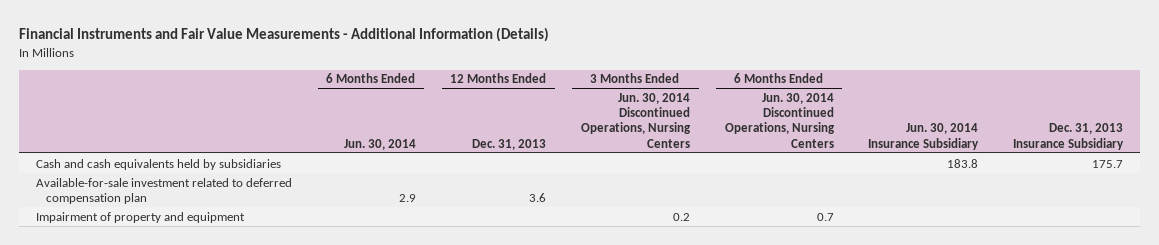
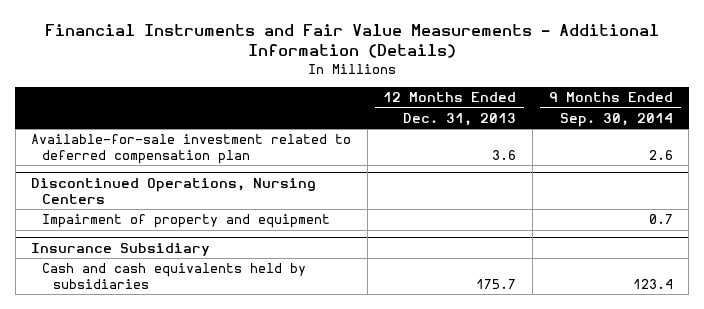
- | 6 Months Ended Jun. 30, 2014 | 12 Months Ended Dec. 31, 2013 | 3 Months Ended Jun. 30, 2014 Discontinued Operations, Nursing Centers | 6 Months Ended Jun. 30, 2014 Discontinued Operations, Nursing Centers | Jun. 30, 2014 Insurance Subsidiary | Dec. 31, 2013 Insurance Subsidiary
+ | 12 Months Ended Dec. 31, 2013 | 9 Months Ended Sep. 30, 2014
- Cash and cash equivalents held by subsidiaries | | | | | 183.8 | 175.7
- Impairment of property and equipment | | | 0.2 | 0.7 | |
+ Discontinued Operations, Nursing Centers
+ Impairment of property and equipment | | 0.7
+ Insurance Subsidiary
+ Cash and cash equivalents held by subsidiaries | 175.7 | 123.4

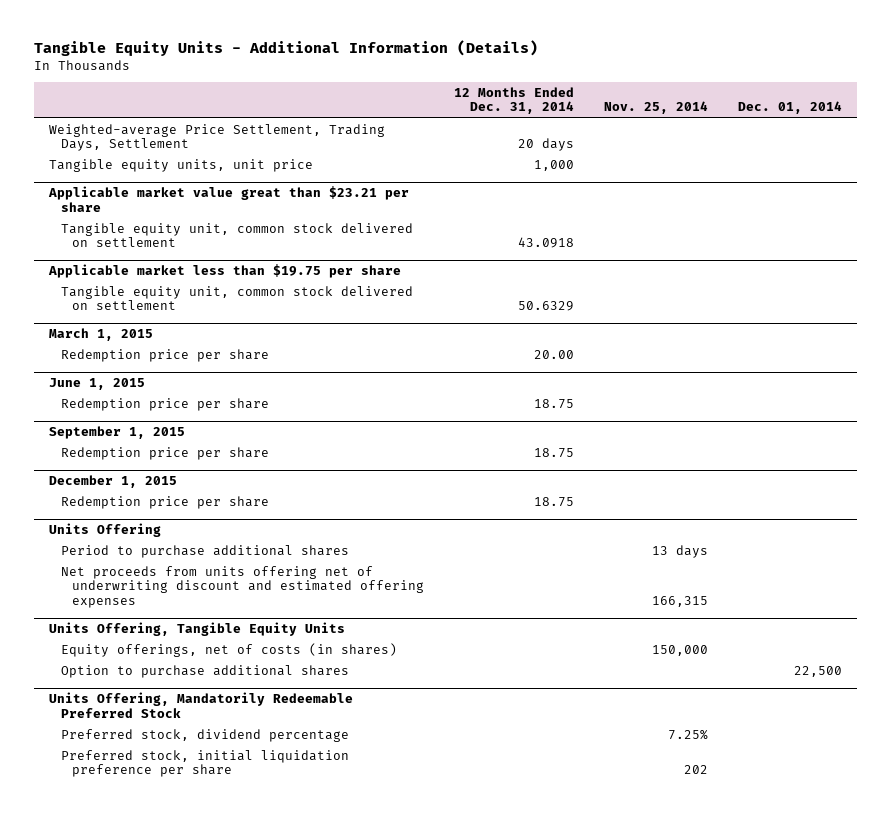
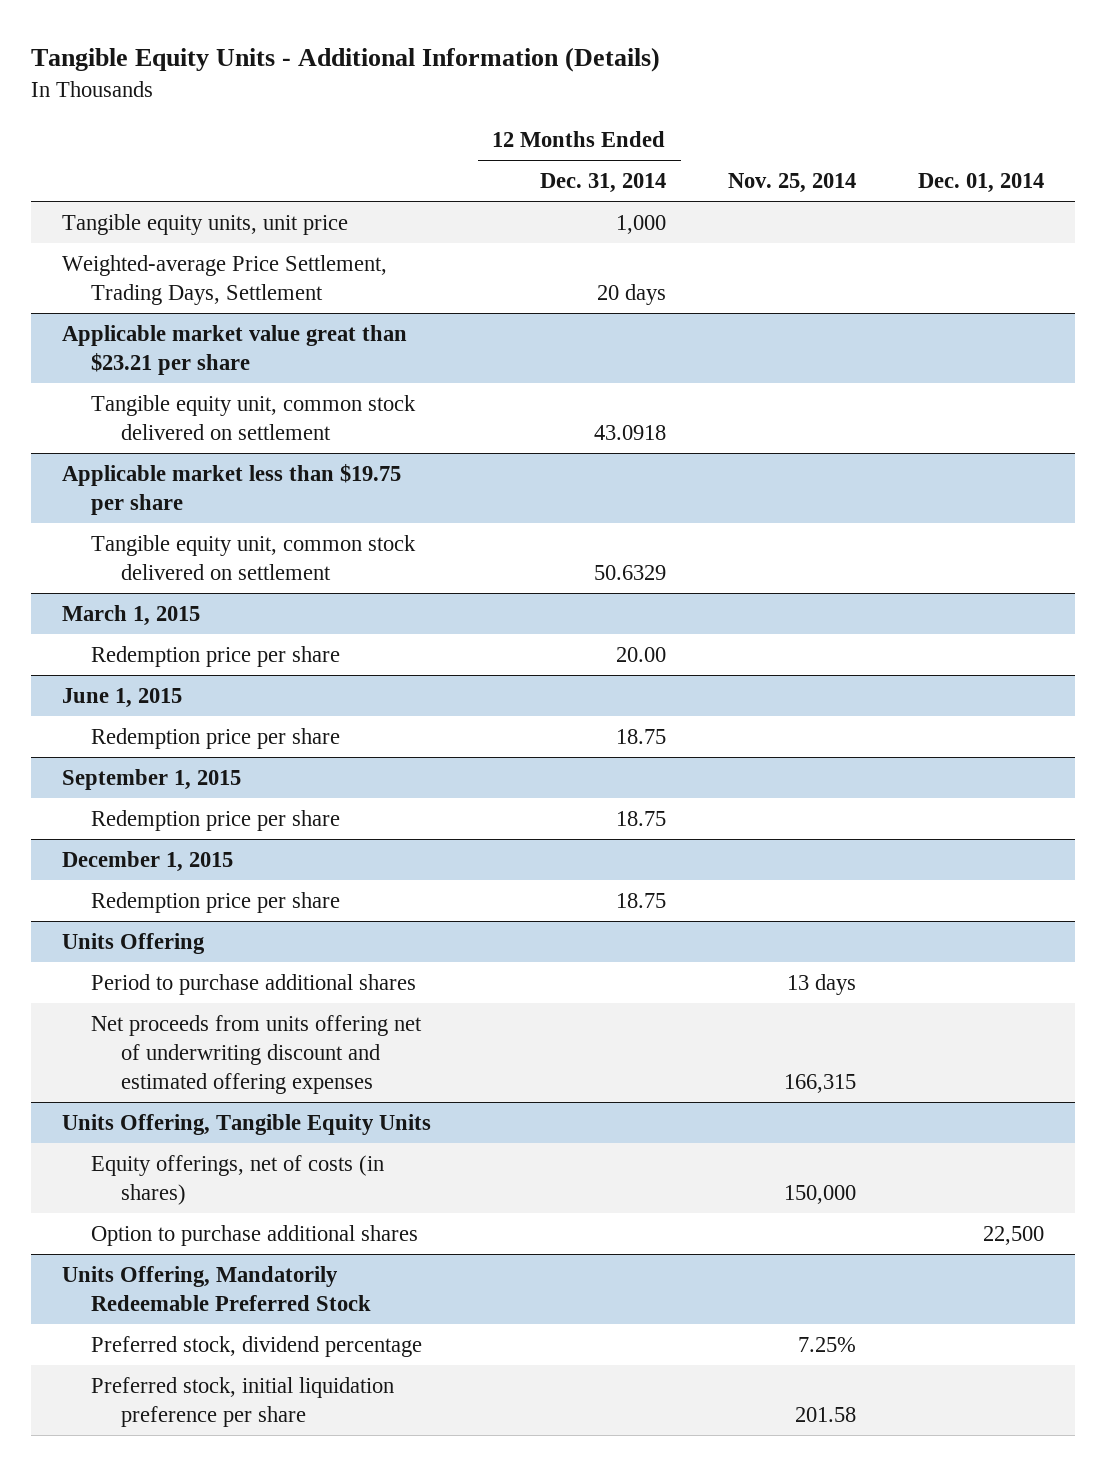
moved down: Weighted-average Price Settlement, Trading Days, Settlement | 20 days | |
@ Units Offering, Mandatorily Redeemable Preferred Stock
- Preferred stock, initial liquidation preference per share | | 202 |
+ Preferred stock, initial liquidation preference per share | | 201.58 |

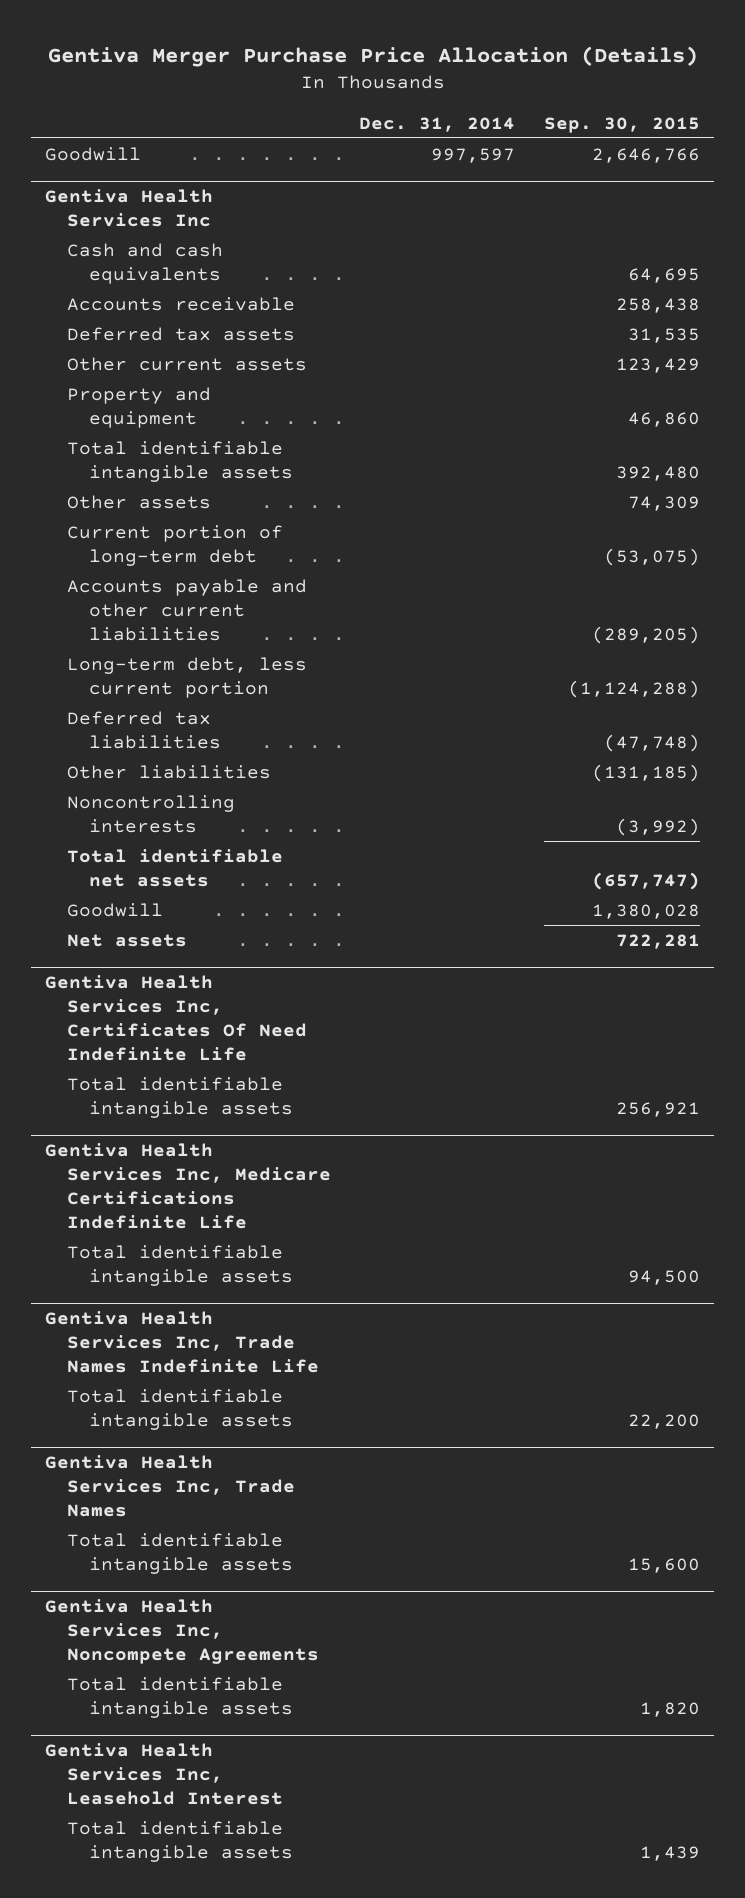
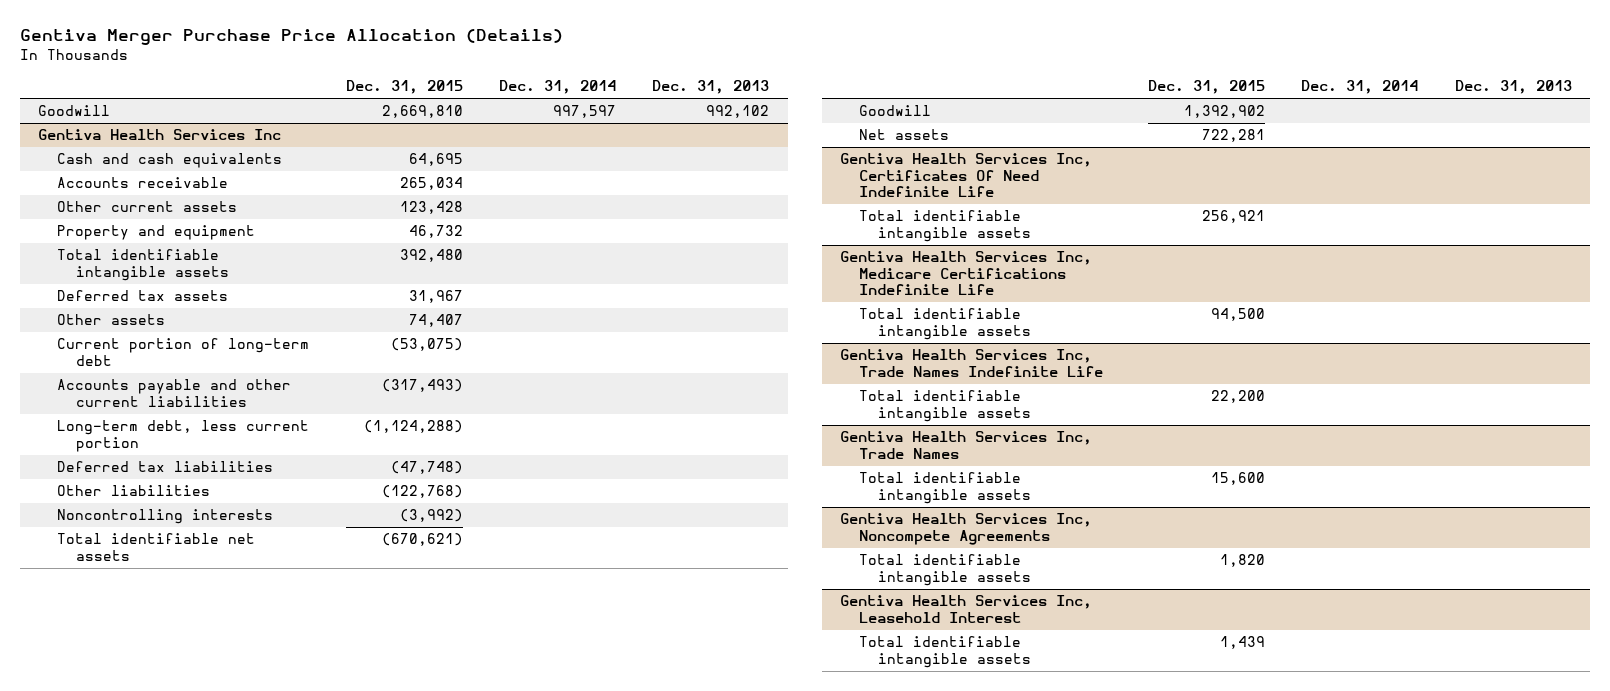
- | Dec. 31, 2014 | Sep. 30, 2015
+ | Dec. 31, 2015 | Dec. 31, 2014 | Dec. 31, 2013
@ Gentiva Health Services Inc
moved down: Deferred tax assets | 31,967 | |

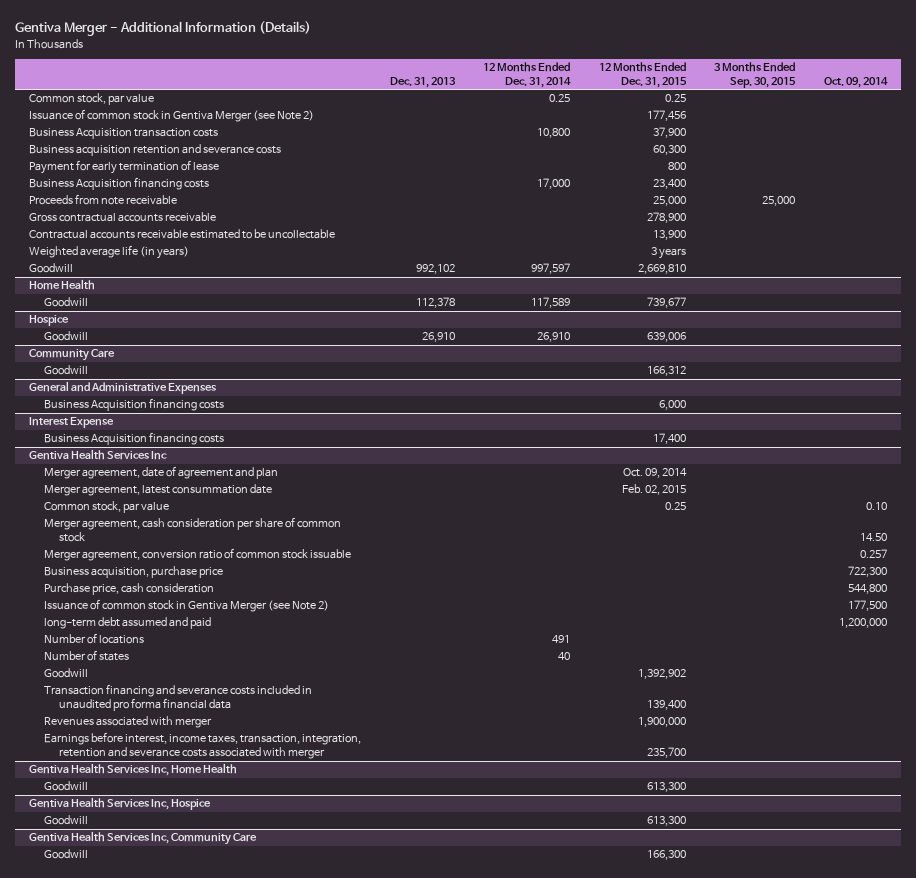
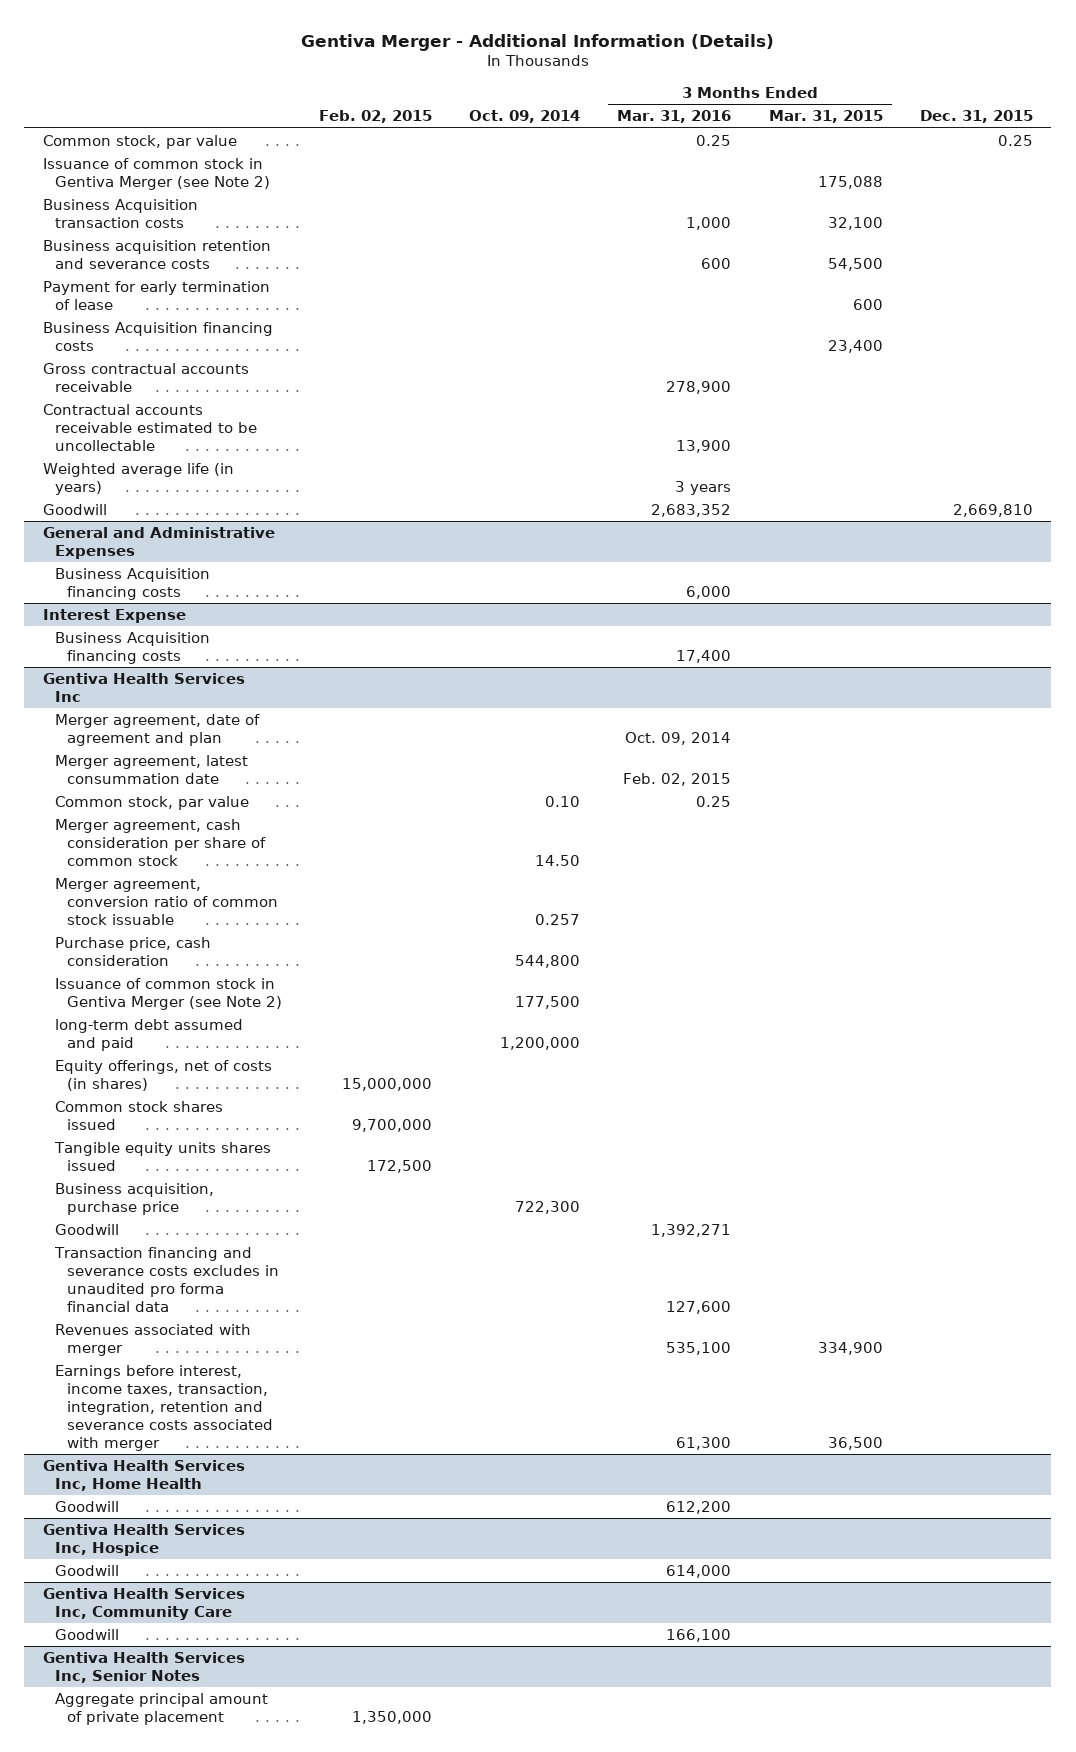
- | Dec. 31, 2013 | 12 Months Ended Dec. 31, 2014 | 12 Months Ended Dec. 31, 2015 | 3 Months Ended Sep. 30, 2015 | Oct. 09, 2014
+ | Feb. 02, 2015 | Oct. 09, 2014 | 3 Months Ended Mar. 31, 2016 | 3 Months Ended Mar. 31, 2015 | Dec. 31, 2015
- Proceeds from note receivable | | | 25,000 | 25,000 |
- Home Health
- Goodwill | 112,378 | 117,589 | 739,677 | |
- Hospice
- Goodwill | 26,910 | 26,910 | 639,006 | |
- Community Care
- Goodwill | | | 166,312 | |
@ Gentiva Health Services Inc
- Number of locations | | 491 | | |
- Number of states | | 40 | | |
+ Equity offerings, net of costs (in shares) | 15,000,000 | | | |
+ Common stock shares issued | 9,700,000 | | | |
+ Tangible equity units shares issued | 172,500 | | | |
moved down: Business acquisition, purchase price | | 722,300 | | |
- Transaction financing and severance costs included in unaudited pro forma financial data | | | 139,400 | |
+ Transaction financing and severance costs excludes in unaudited pro forma financial data | | | 127,600 | |
+ Gentiva Health Services Inc, Senior Notes
+ Aggregate principal amount of private placement | 1,350,000 | | | |

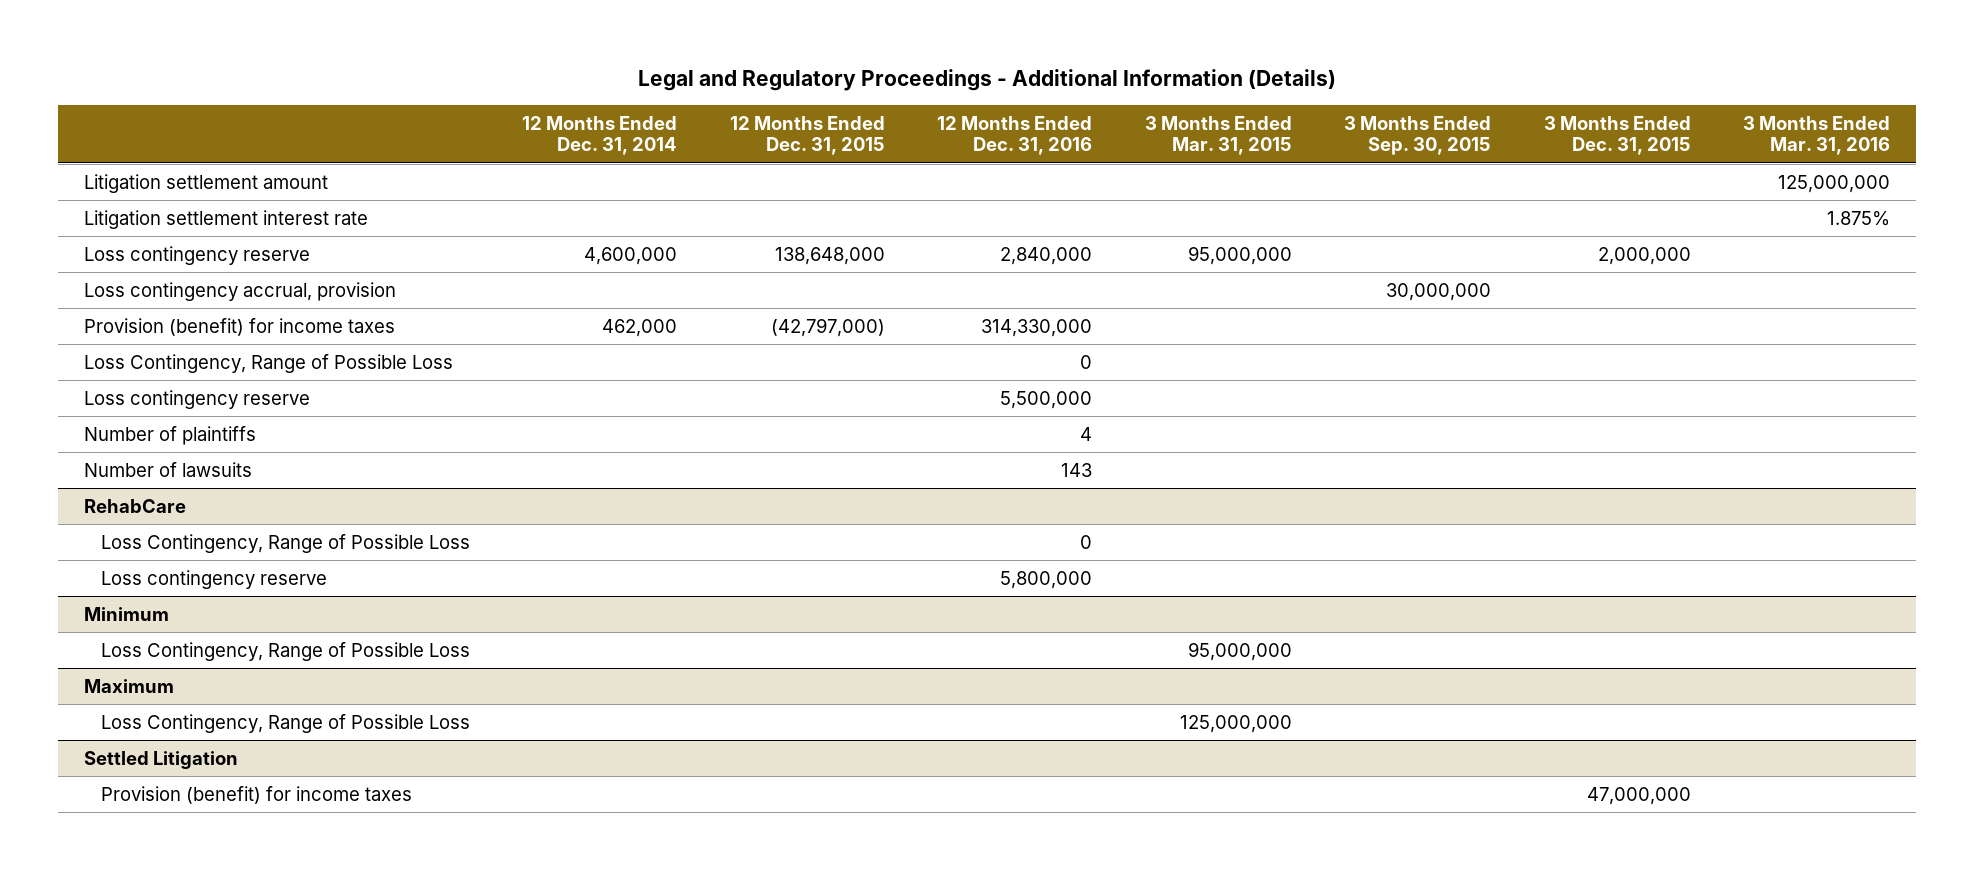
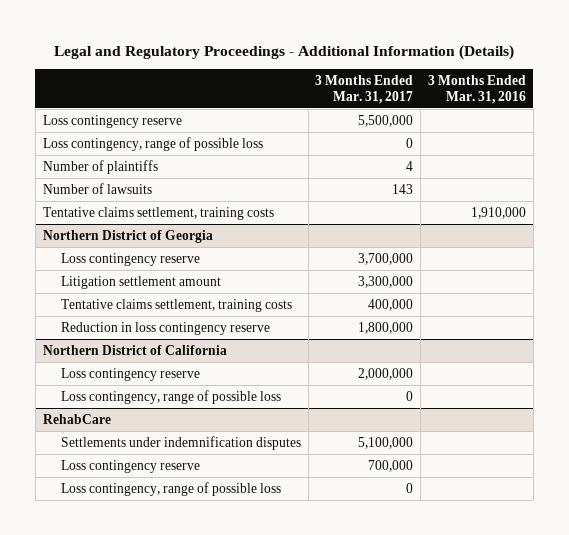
- | 12 Months Ended Dec. 31, 2014 | 12 Months Ended Dec. 31, 2015 | 12 Months Ended Dec. 31, 2016 | 3 Months Ended Mar. 31, 2015 | 3 Months Ended Sep. 30, 2015 | 3 Months Ended Dec. 31, 2015 | 3 Months Ended Mar. 31, 2016
+ | 3 Months Ended Mar. 31, 2017 | 3 Months Ended Mar. 31, 2016
- Litigation settlement amount | | | | | | | 125,000,000
- Litigation settlement interest rate | | | | | | | 1.875%
- Loss contingency accrual, provision | | | | | 30,000,000 | |
- Provision (benefit) for income taxes | 462,000 | (42,797,000) | 314,330,000 | | | |
- Loss Contingency, Range of Possible Loss | | | 0 | | | |
- Loss contingency reserve | | | 5,500,000 | | | |
+ Loss contingency, range of possible loss | 0 |
+ Tentative claims settlement, training costs | | 1,910,000
+ Northern District of Georgia
+ Loss contingency reserve | 3,700,000 |
+ Litigation settlement amount | 3,300,000 |
+ Tentative claims settlement, training costs | 400,000 |
+ Reduction in loss contingency reserve | 1,800,000 |
+ Northern District of California
+ Loss contingency reserve | 2,000,000 |
+ Loss contingency, range of possible loss | 0 |
@ RehabCare
- Loss Contingency, Range of Possible Loss | | | 0 | | | |
+ Settlements under indemnification disputes | 5,100,000 |
- Minimum
- Loss Contingency, Range of Possible Loss | | | | 95,000,000 | | |
- Maximum
- Loss Contingency, Range of Possible Loss | | | | 125,000,000 | | |
- Settled Litigation
- Provision (benefit) for income taxes | | | | | | 47,000,000 |
@ RehabCare
+ Loss contingency, range of possible loss | 0 |

